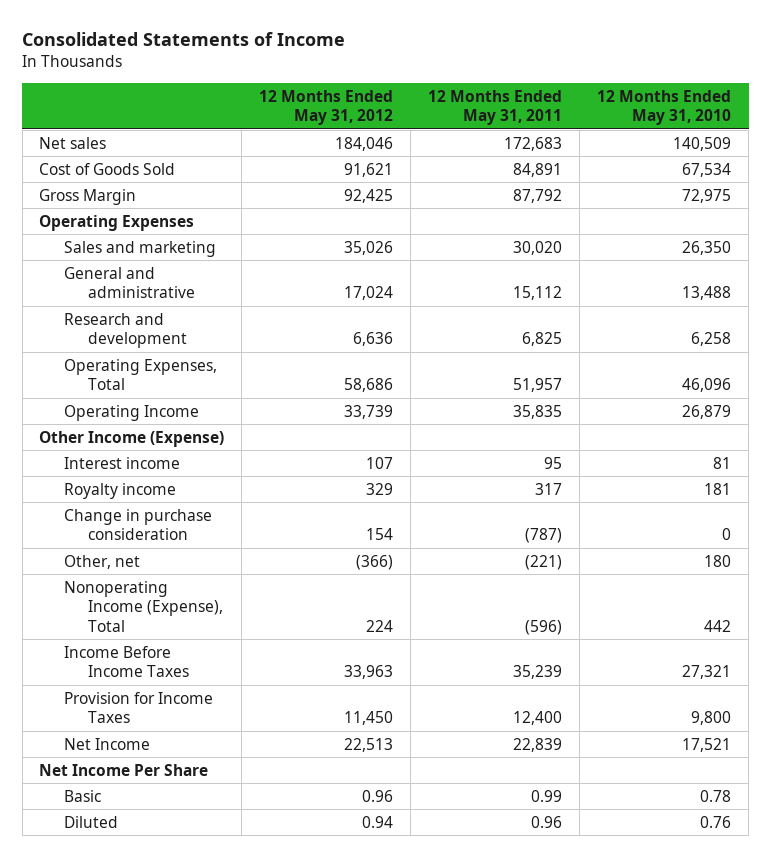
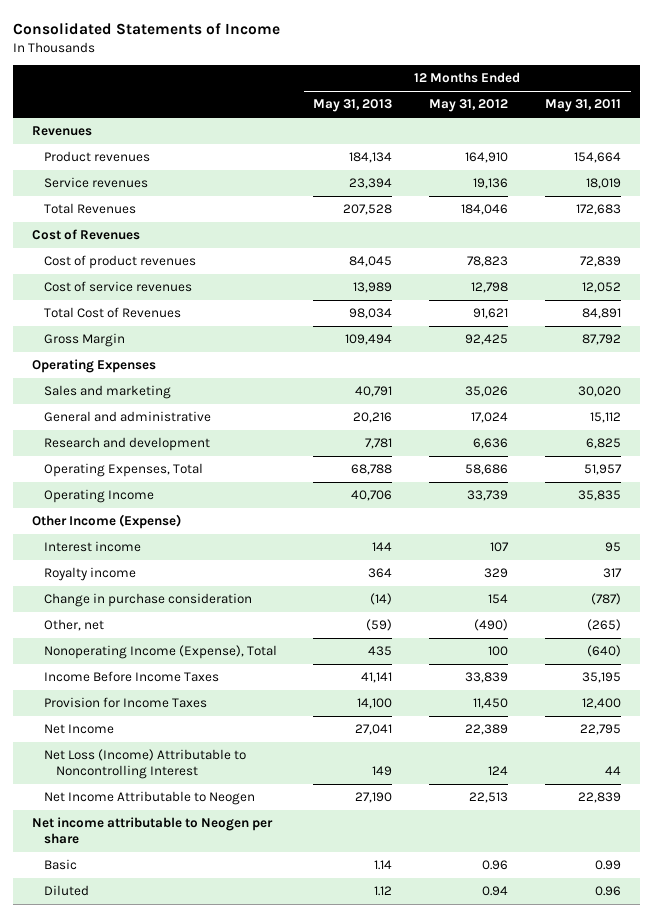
- | 12 Months Ended May 31, 2012 | 12 Months Ended May 31, 2011 | 12 Months Ended May 31, 2010
+ | 12 Months Ended May 31, 2013 | 12 Months Ended May 31, 2012 | 12 Months Ended May 31, 2011
- Net sales | 184,046 | 172,683 | 140,509
- Cost of Goods Sold | 91,621 | 84,891 | 67,534
+ Revenues
+ Product revenues | 184,134 | 164,910 | 154,664
+ Service revenues | 23,394 | 19,136 | 18,019
+ Total Revenues | 207,528 | 184,046 | 172,683
+ Cost of Revenues
+ Cost of product revenues | 84,045 | 78,823 | 72,839
+ Cost of service revenues | 13,989 | 12,798 | 12,052
+ Total Cost of Revenues | 98,034 | 91,621 | 84,891
- Other, net | (366) | (221) | 180
- Nonoperating Income (Expense), Total | 224 | (596) | 442
- Income Before Income Taxes | 33,963 | 35,239 | 27,321
+ Other, net | (59) | (490) | (265)
+ Nonoperating Income (Expense), Total | 435 | 100 | (640)
+ Income Before Income Taxes | 41,141 | 33,839 | 35,195
- Net Income | 22,513 | 22,839 | 17,521
- Net Income Per Share
+ Net Income | 27,041 | 22,389 | 22,795
+ Net Loss (Income) Attributable to Noncontrolling Interest | 149 | 124 | 44
+ Net Income Attributable to Neogen | 27,190 | 22,513 | 22,839
+ Net income attributable to Neogen per share

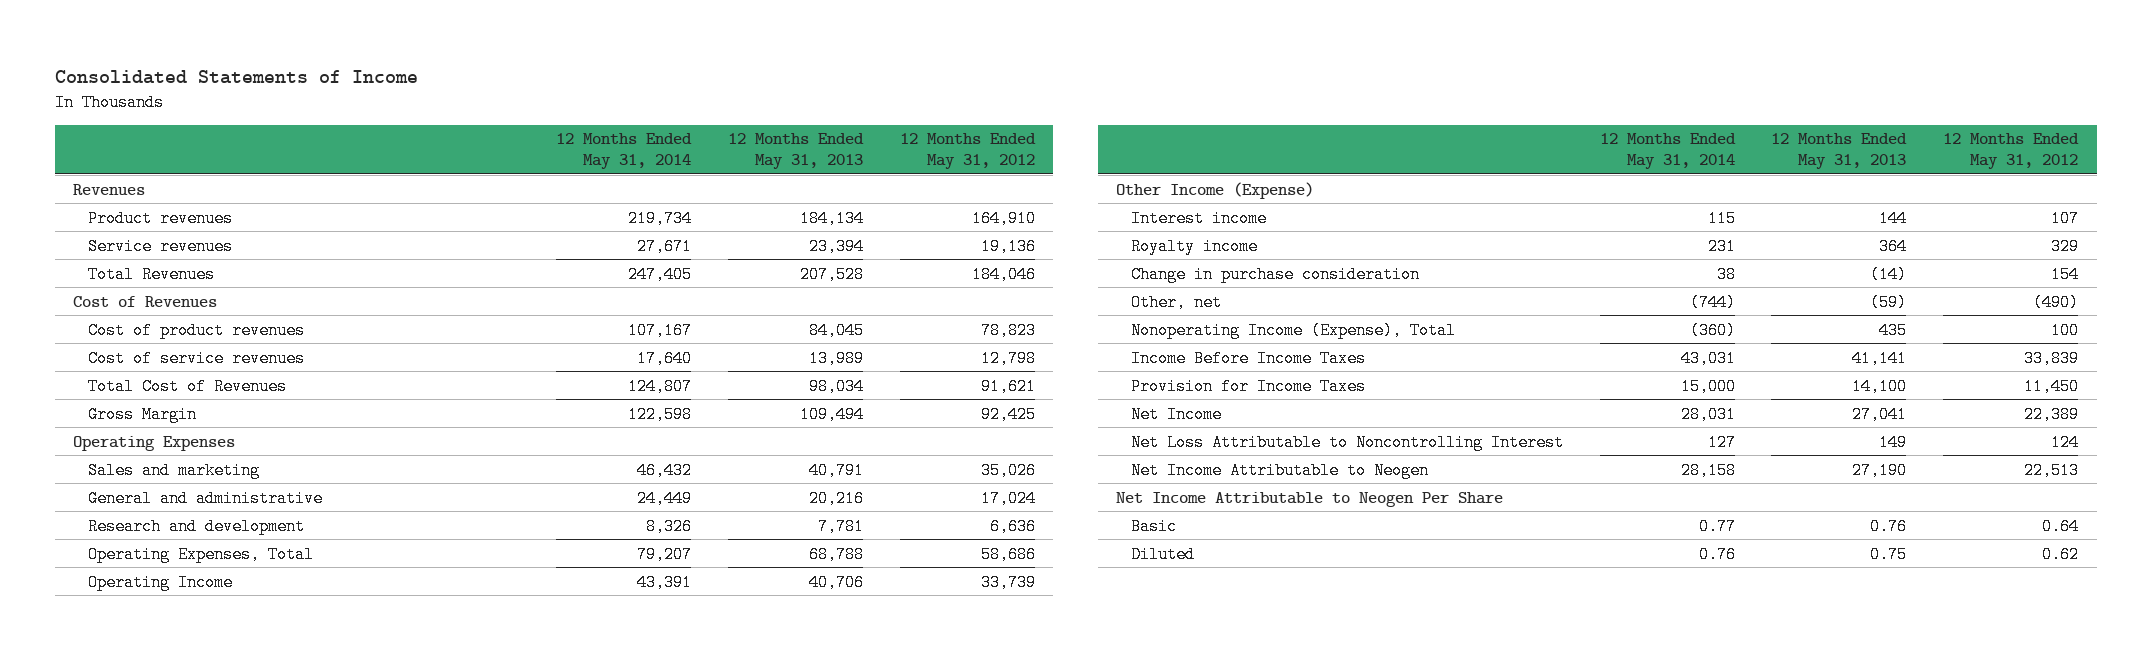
- | 12 Months Ended May 31, 2013 | 12 Months Ended May 31, 2012 | 12 Months Ended May 31, 2011
+ | 12 Months Ended May 31, 2014 | 12 Months Ended May 31, 2013 | 12 Months Ended May 31, 2012
- Net Loss (Income) Attributable to Noncontrolling Interest | 149 | 124 | 44
+ Net Loss Attributable to Noncontrolling Interest | 127 | 149 | 124
- Net income attributable to Neogen per share
- Basic | 1.14 | 0.96 | 0.99
- Diluted | 1.12 | 0.94 | 0.96
+ Net Income Attributable to Neogen Per Share
+ Basic | 0.77 | 0.76 | 0.64
+ Diluted | 0.76 | 0.75 | 0.62

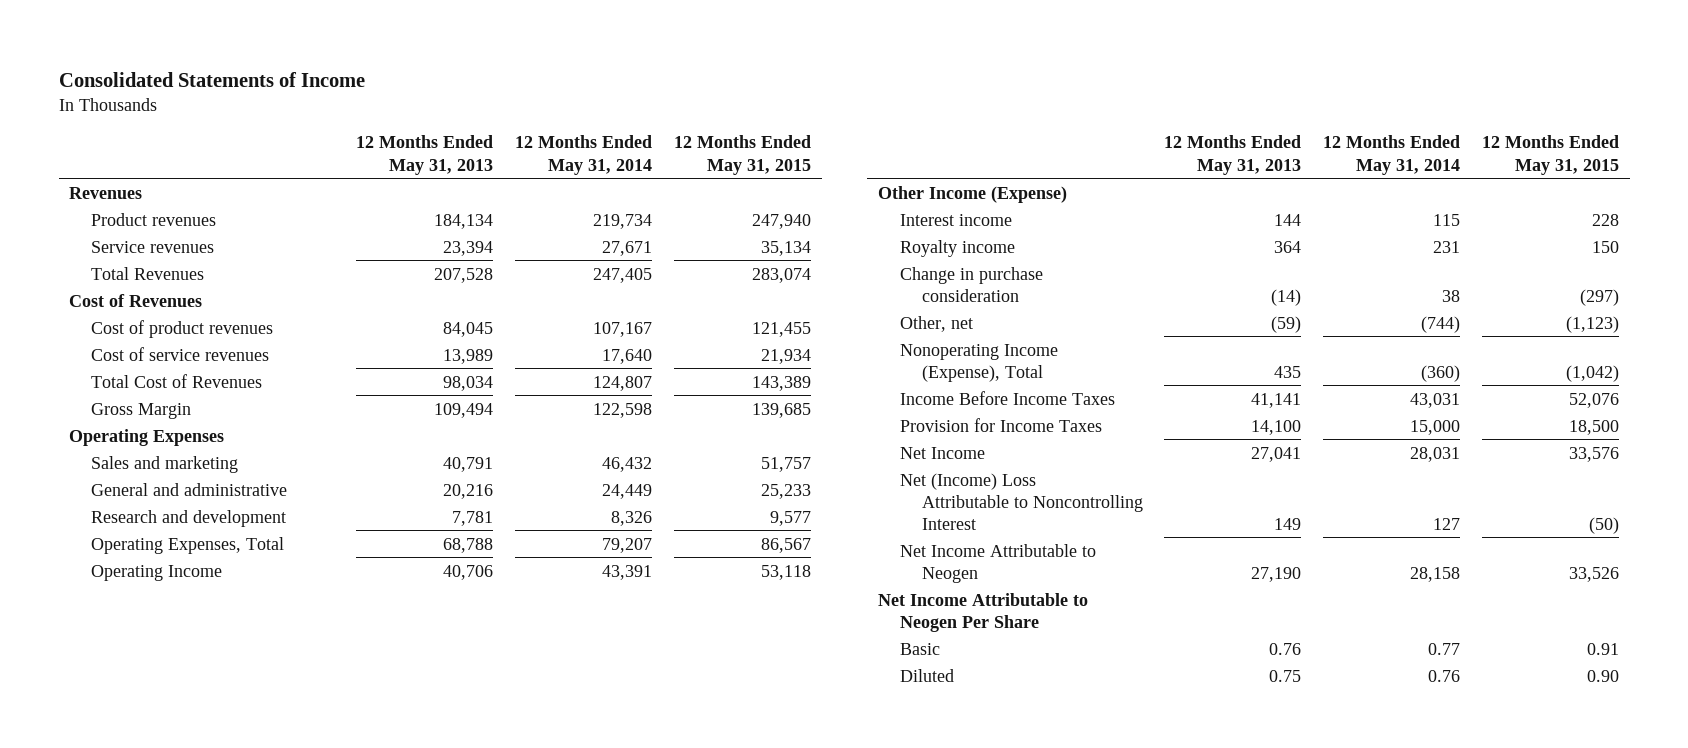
- | 12 Months Ended May 31, 2014 | 12 Months Ended May 31, 2013 | 12 Months Ended May 31, 2012
+ | 12 Months Ended May 31, 2013 | 12 Months Ended May 31, 2014 | 12 Months Ended May 31, 2015
- Net Loss Attributable to Noncontrolling Interest | 127 | 149 | 124
+ Net (Income) Loss Attributable to Noncontrolling Interest | 149 | 127 | (50)

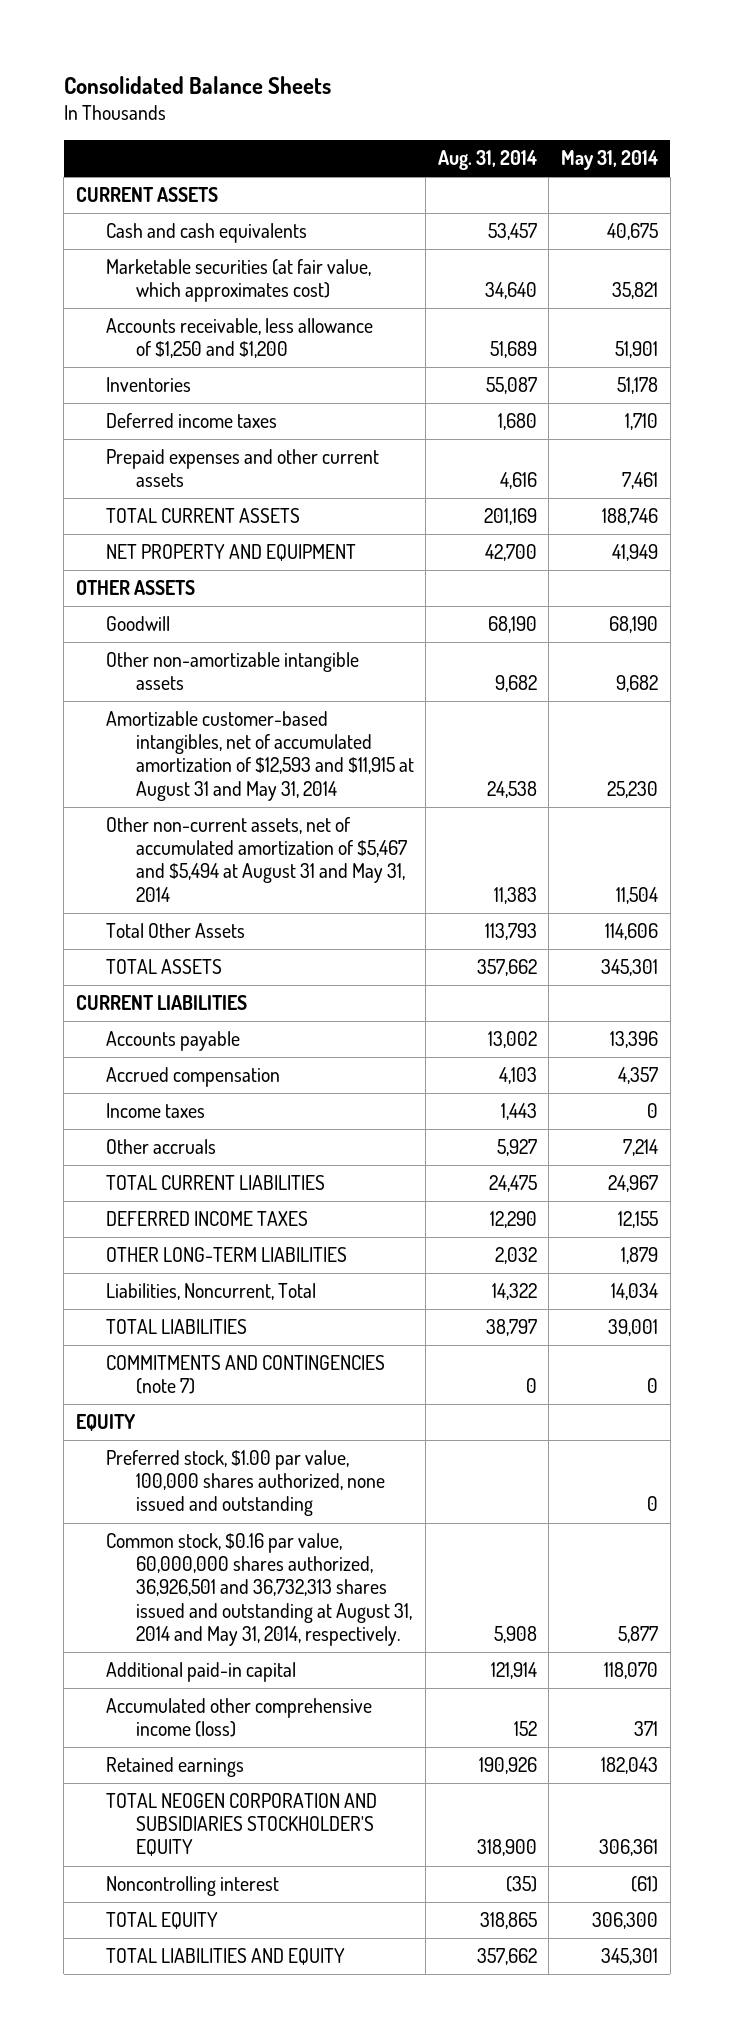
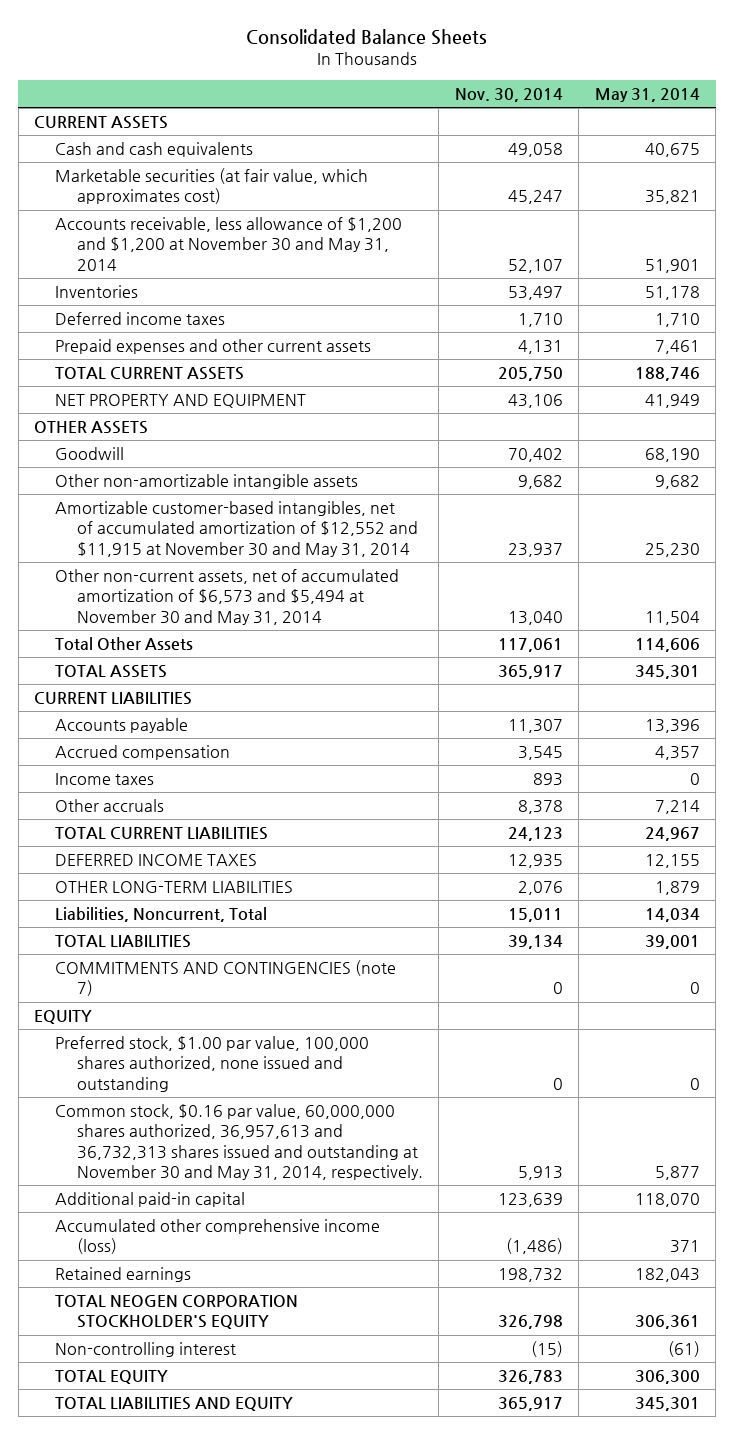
- | Aug. 31, 2014 | May 31, 2014
+ | Nov. 30, 2014 | May 31, 2014
- Accounts receivable, less allowance of $1,250 and $1,200 | 51,689 | 51,901
+ Accounts receivable, less allowance of $1,200 and $1,200 at November 30 and May 31, 2014 | 52,107 | 51,901
- Amortizable customer-based intangibles, net of accumulated amortization of $12,593 and $11,915 at August 31 and May 31, 2014 | 24,538 | 25,230
- Other non-current assets, net of accumulated amortization of $5,467 and $5,494 at August 31 and May 31, 2014 | 11,383 | 11,504
+ Amortizable customer-based intangibles, net of accumulated amortization of $12,552 and $11,915 at November 30 and May 31, 2014 | 23,937 | 25,230
+ Other non-current assets, net of accumulated amortization of $6,573 and $5,494 at November 30 and May 31, 2014 | 13,040 | 11,504
- Common stock, $0.16 par value, 60,000,000 shares authorized, 36,926,501 and 36,732,313 shares issued and outstanding at August 31, 2014 and May 31, 2014, respectively. | 5,908 | 5,877
+ Common stock, $0.16 par value, 60,000,000 shares authorized, 36,957,613 and 36,732,313 shares issued and outstanding at November 30 and May 31, 2014, respectively. | 5,913 | 5,877
- TOTAL NEOGEN CORPORATION AND SUBSIDIARIES STOCKHOLDER'S EQUITY | 318,900 | 306,361
- Noncontrolling interest | (35) | (61)
+ TOTAL NEOGEN CORPORATION STOCKHOLDER'S EQUITY | 326,798 | 306,361
+ Non-controlling interest | (15) | (61)

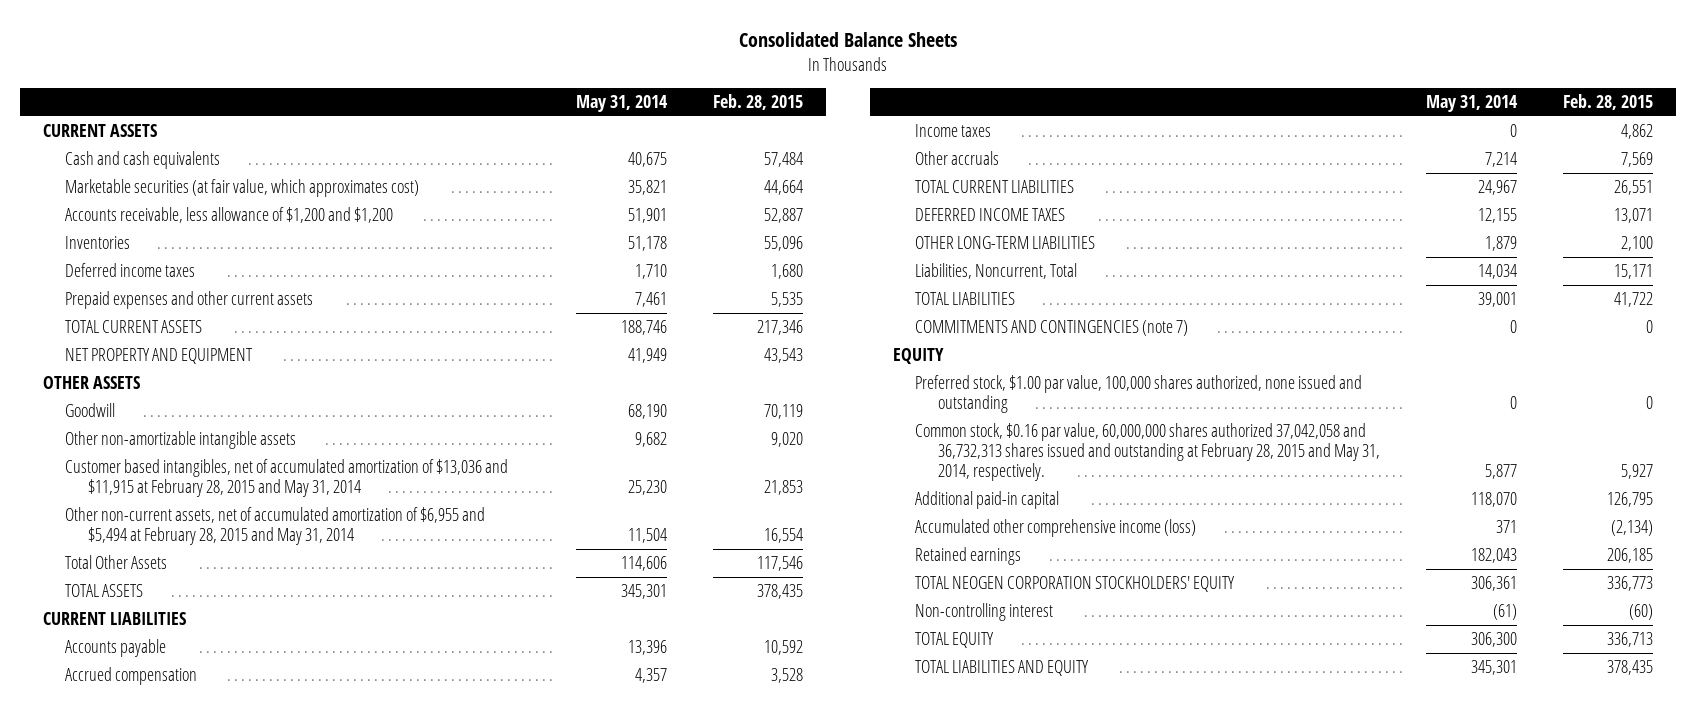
- | Nov. 30, 2014 | May 31, 2014
+ | May 31, 2014 | Feb. 28, 2015
- Accounts receivable, less allowance of $1,200 and $1,200 at November 30 and May 31, 2014 | 52,107 | 51,901
+ Accounts receivable, less allowance of $1,200 and $1,200 | 51,901 | 52,887
- Amortizable customer-based intangibles, net of accumulated amortization of $12,552 and $11,915 at November 30 and May 31, 2014 | 23,937 | 25,230
- Other non-current assets, net of accumulated amortization of $6,573 and $5,494 at November 30 and May 31, 2014 | 13,040 | 11,504
+ Customer based intangibles, net of accumulated amortization of $13,036 and $11,915 at February 28, 2015 and May 31, 2014 | 25,230 | 21,853
+ Other non-current assets, net of accumulated amortization of $6,955 and $5,494 at February 28, 2015 and May 31, 2014 | 11,504 | 16,554
- Common stock, $0.16 par value, 60,000,000 shares authorized, 36,957,613 and 36,732,313 shares issued and outstanding at November 30 and May 31, 2014, respectively. | 5,913 | 5,877
+ Common stock, $0.16 par value, 60,000,000 shares authorized 37,042,058 and 36,732,313 shares issued and outstanding at February 28, 2015 and May 31, 2014, respectively. | 5,877 | 5,927
- TOTAL NEOGEN CORPORATION STOCKHOLDER'S EQUITY | 326,798 | 306,361
+ TOTAL NEOGEN CORPORATION STOCKHOLDERS' EQUITY | 306,361 | 336,773

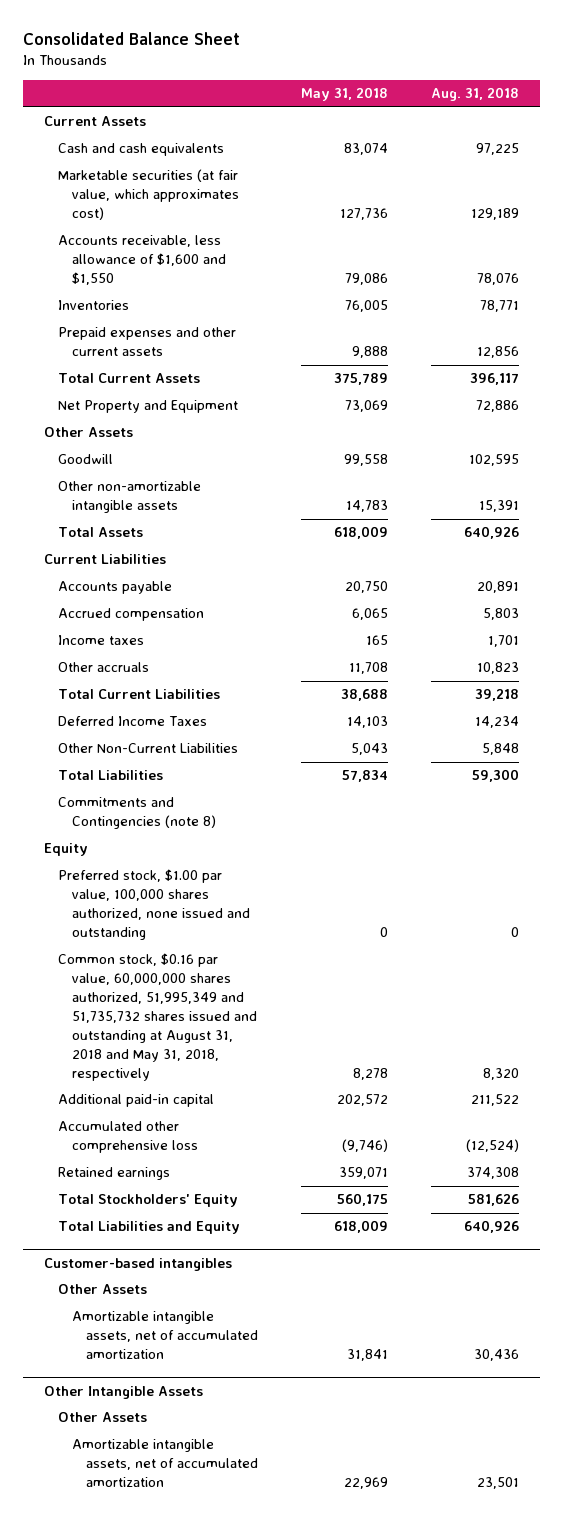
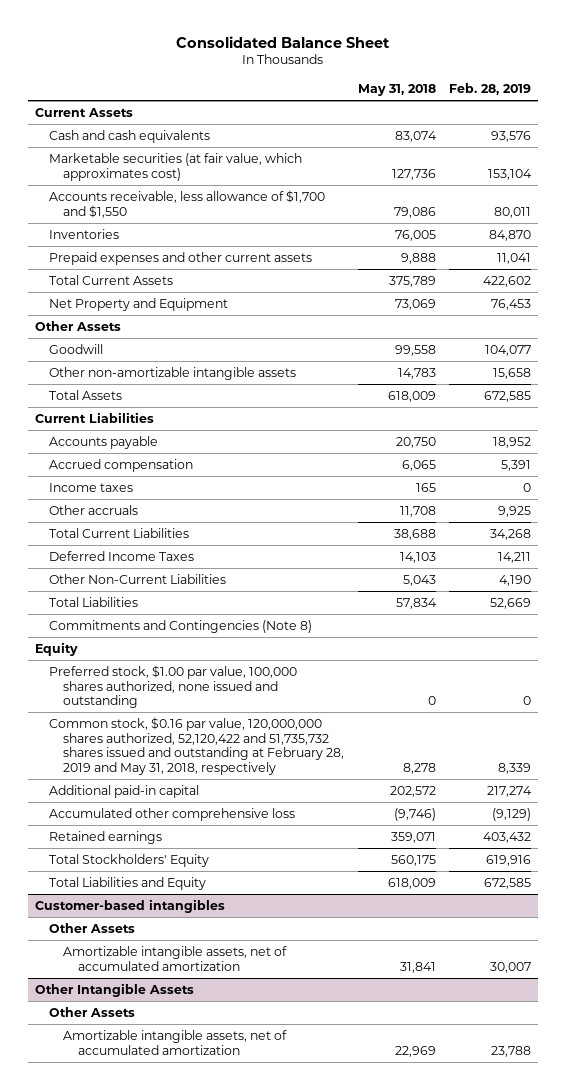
- | May 31, 2018 | Aug. 31, 2018
+ | May 31, 2018 | Feb. 28, 2019
- Accounts receivable, less allowance of $1,600 and $1,550 | 79,086 | 78,076
+ Accounts receivable, less allowance of $1,700 and $1,550 | 79,086 | 80,011
- Commitments and Contingencies (note 8)
+ Commitments and Contingencies (Note 8)
- Common stock, $0.16 par value, 60,000,000 shares authorized, 51,995,349 and 51,735,732 shares issued and outstanding at August 31, 2018 and May 31, 2018, respectively | 8,278 | 8,320
+ Common stock, $0.16 par value, 120,000,000 shares authorized, 52,120,422 and 51,735,732 shares issued and outstanding at February 28, 2019 and May 31, 2018, respectively | 8,278 | 8,339

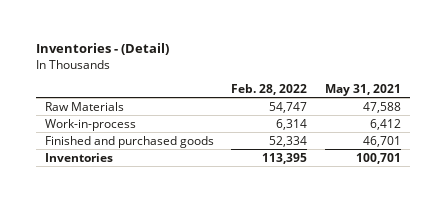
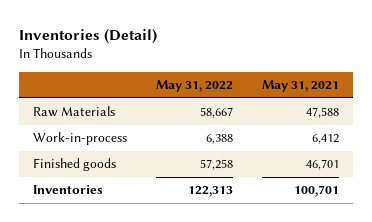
- Inventories - (Detail)
+ Inventories (Detail)
- | Feb. 28, 2022 | May 31, 2021
+ | May 31, 2022 | May 31, 2021
- Finished and purchased goods | 52,334 | 46,701
+ Finished goods | 57,258 | 46,701

